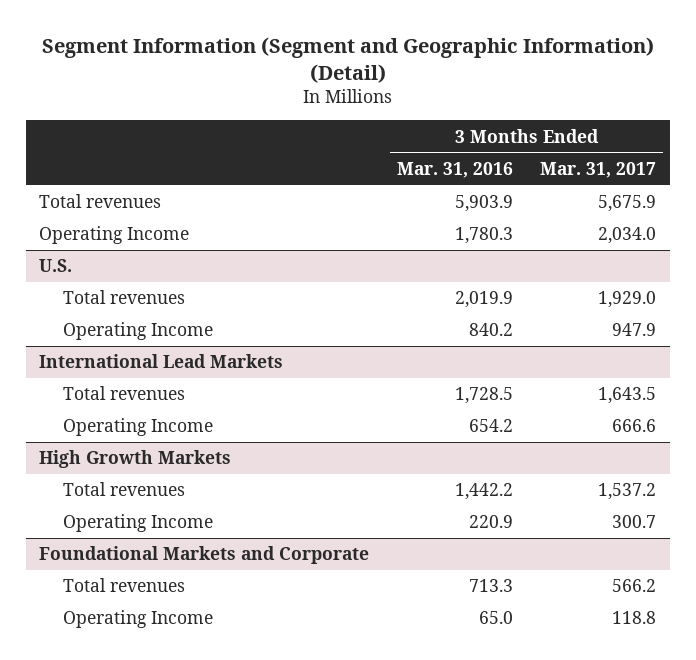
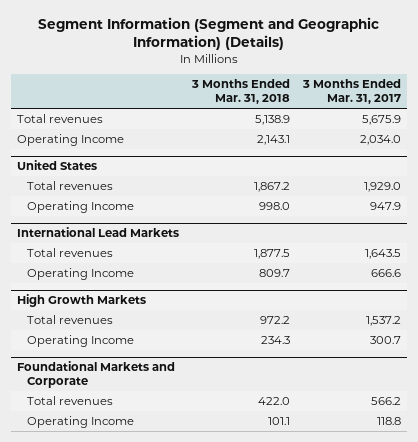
- Segment Information (Segment and Geographic Information) (Detail)
+ Segment Information (Segment and Geographic Information) (Details)
- | 3 Months Ended Mar. 31, 2016 | 3 Months Ended Mar. 31, 2017
+ | 3 Months Ended Mar. 31, 2018 | 3 Months Ended Mar. 31, 2017
- U.S.
+ United States

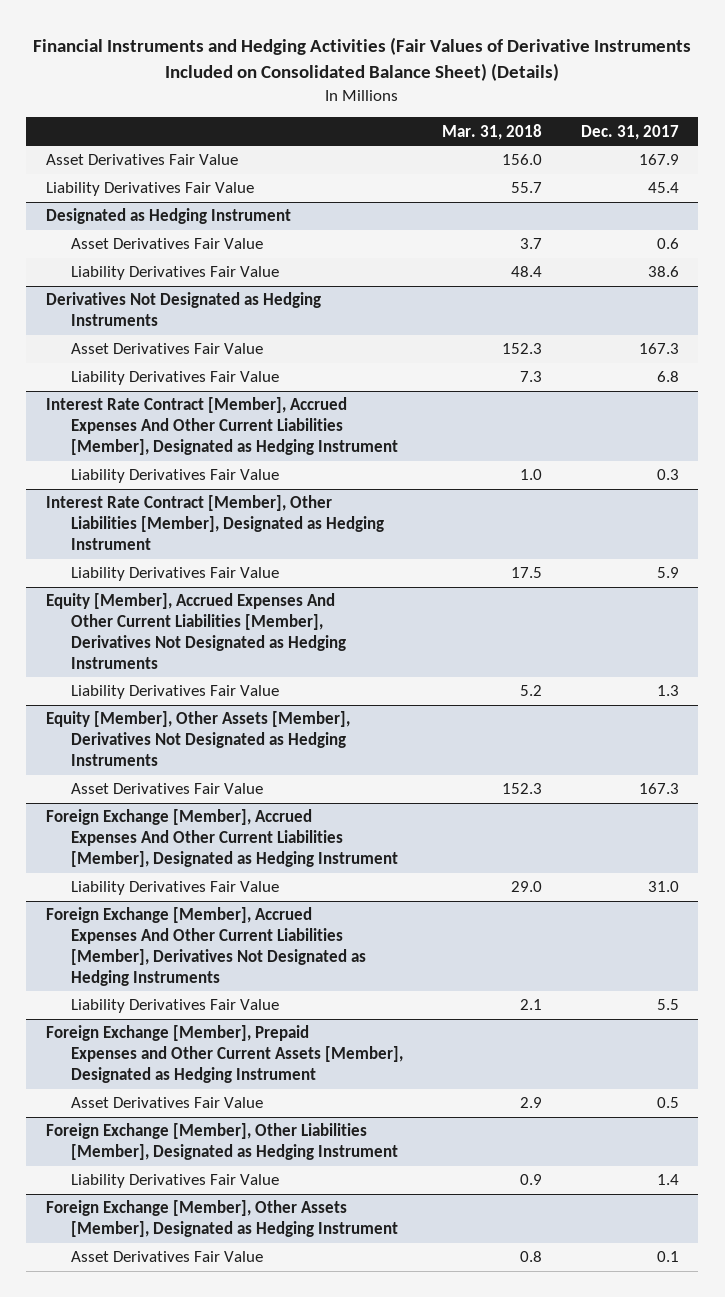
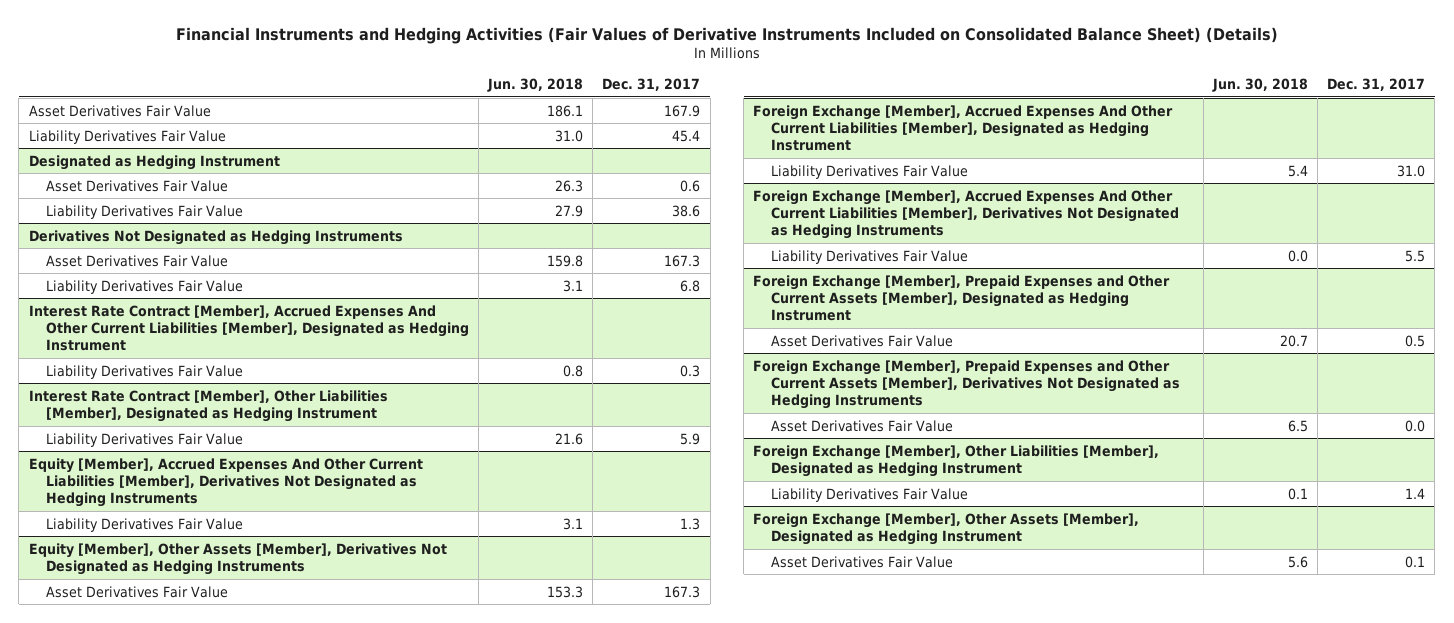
- | Mar. 31, 2018 | Dec. 31, 2017
+ | Jun. 30, 2018 | Dec. 31, 2017
+ Foreign Exchange [Member], Prepaid Expenses and Other Current Assets [Member], Derivatives Not Designated as Hedging Instruments
+ Asset Derivatives Fair Value | 6.5 | 0.0

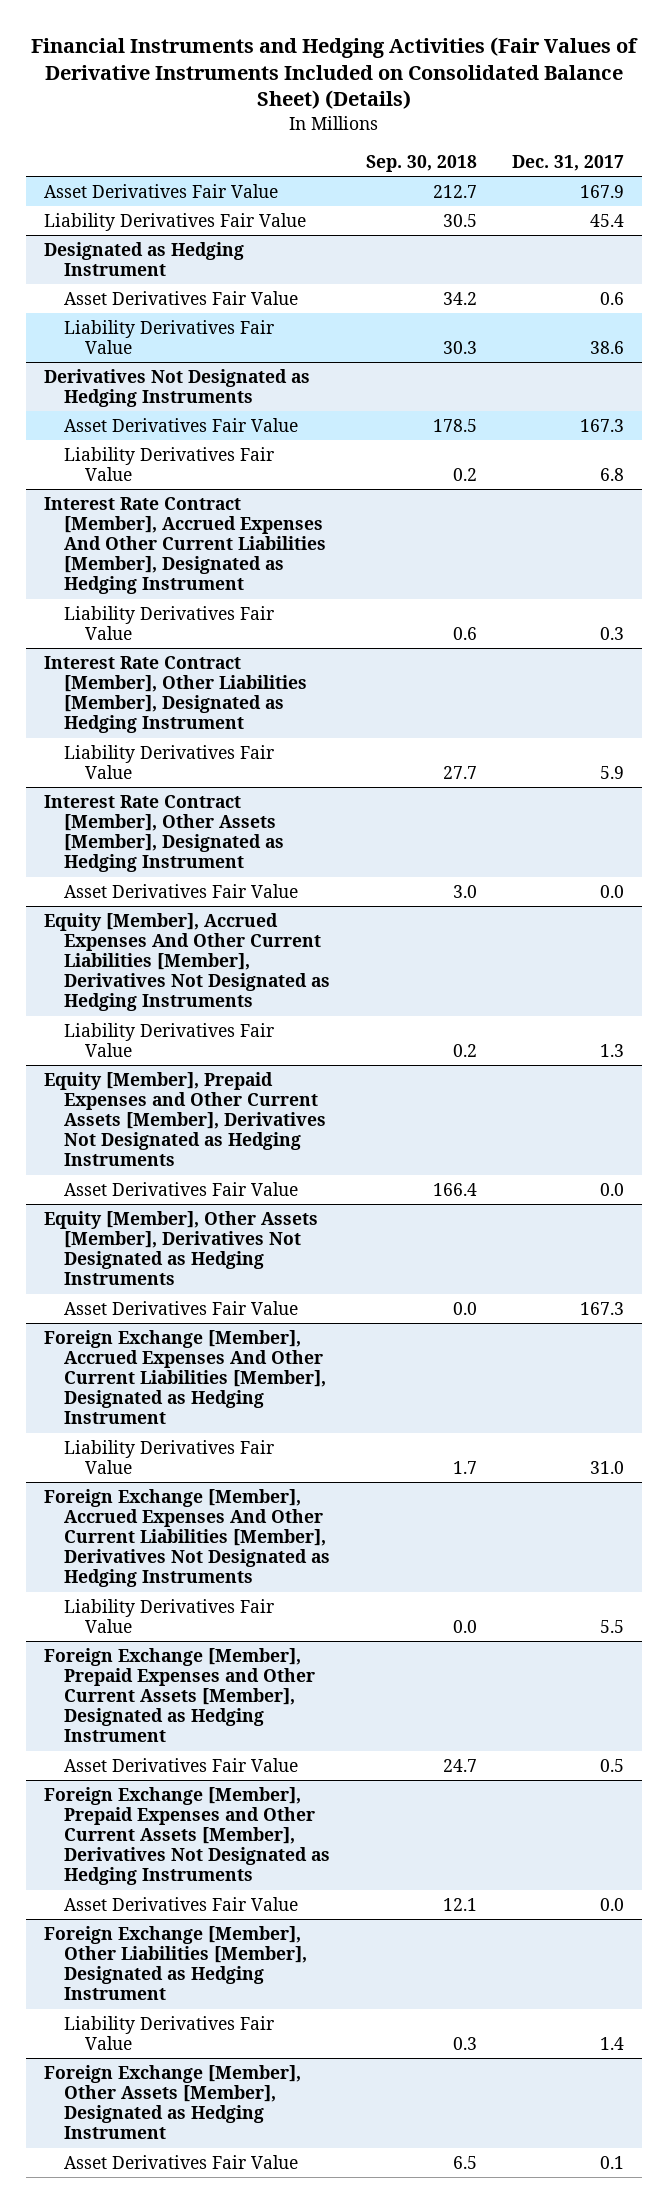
- | Jun. 30, 2018 | Dec. 31, 2017
+ | Sep. 30, 2018 | Dec. 31, 2017
+ Interest Rate Contract [Member], Other Assets [Member], Designated as Hedging Instrument
+ Asset Derivatives Fair Value | 3.0 | 0.0
+ Equity [Member], Prepaid Expenses and Other Current Assets [Member], Derivatives Not Designated as Hedging Instruments
+ Asset Derivatives Fair Value | 166.4 | 0.0

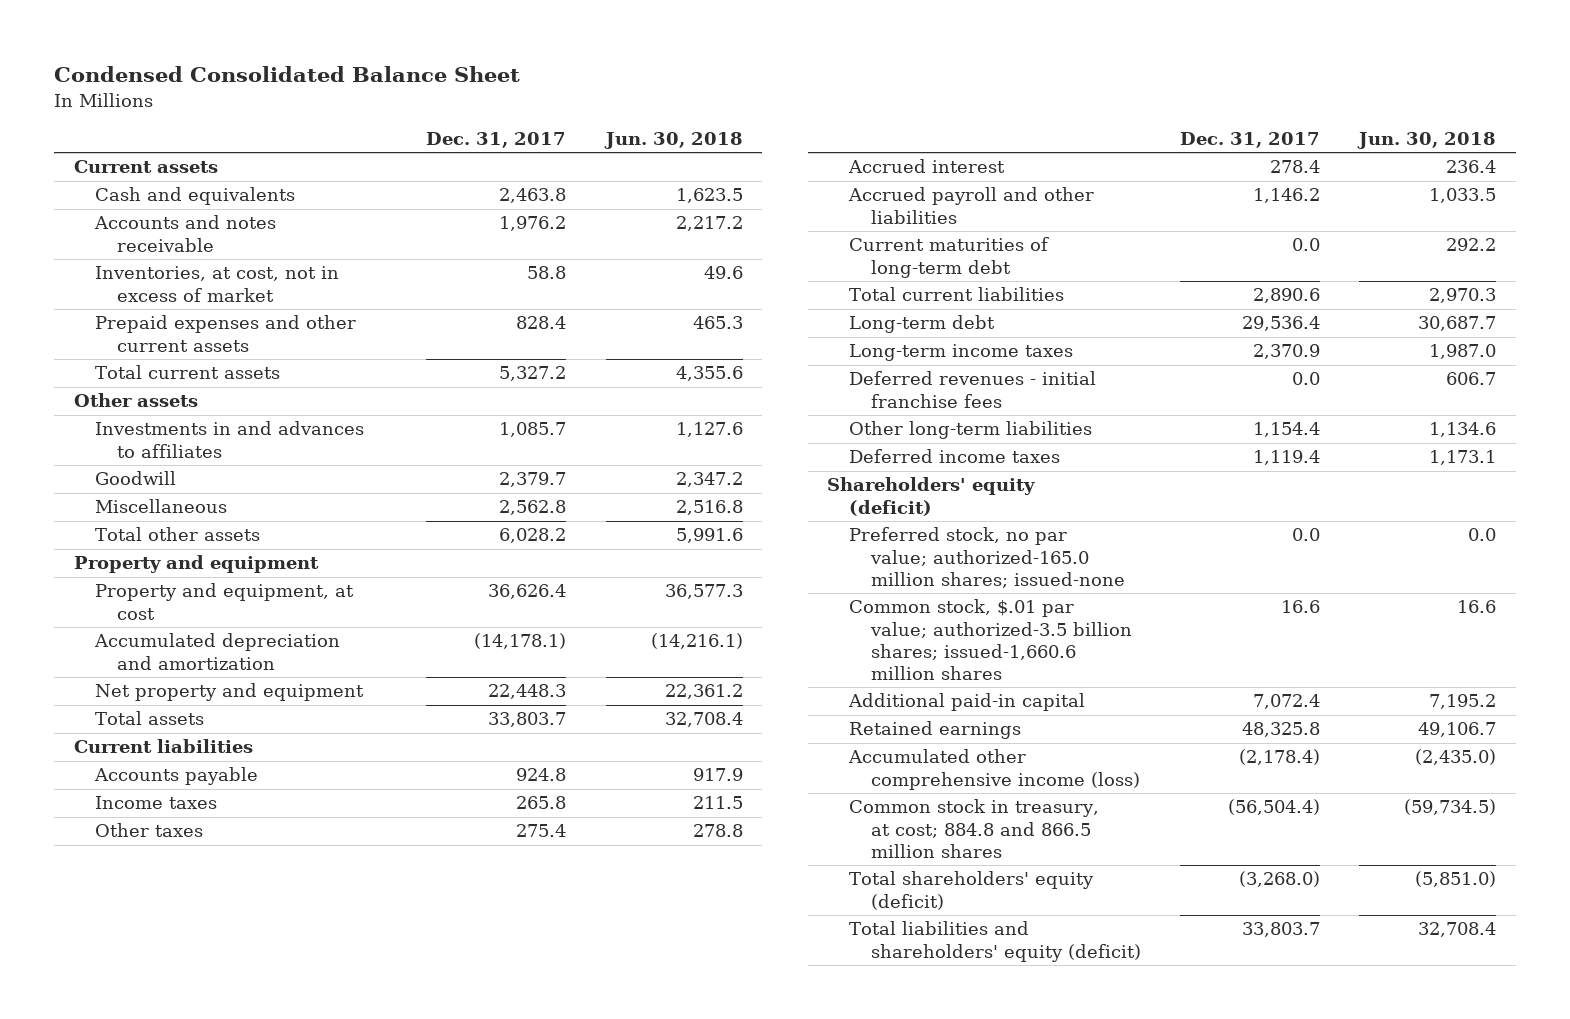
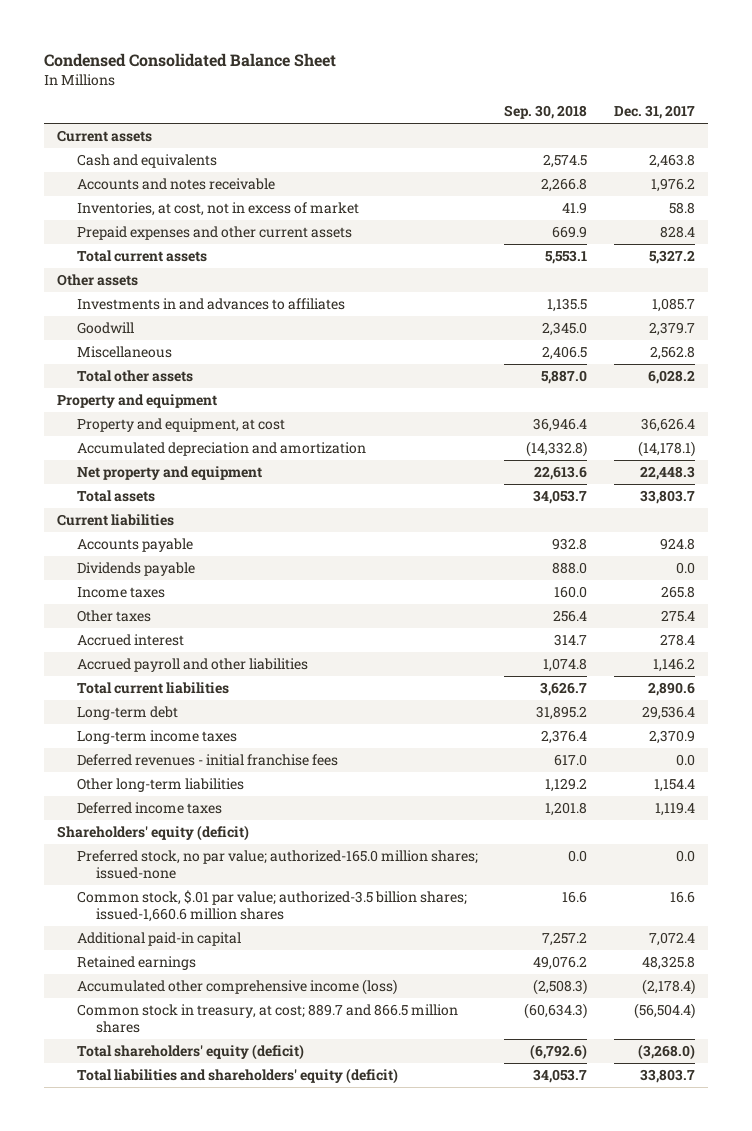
- | Dec. 31, 2017 | Jun. 30, 2018
+ | Sep. 30, 2018 | Dec. 31, 2017
+ Dividends payable | 888.0 | 0.0
- Current maturities of long-term debt | 0.0 | 292.2
- Common stock in treasury, at cost; 884.8 and 866.5 million shares | (56,504.4) | (59,734.5)
+ Common stock in treasury, at cost; 889.7 and 866.5 million shares | (60,634.3) | (56,504.4)

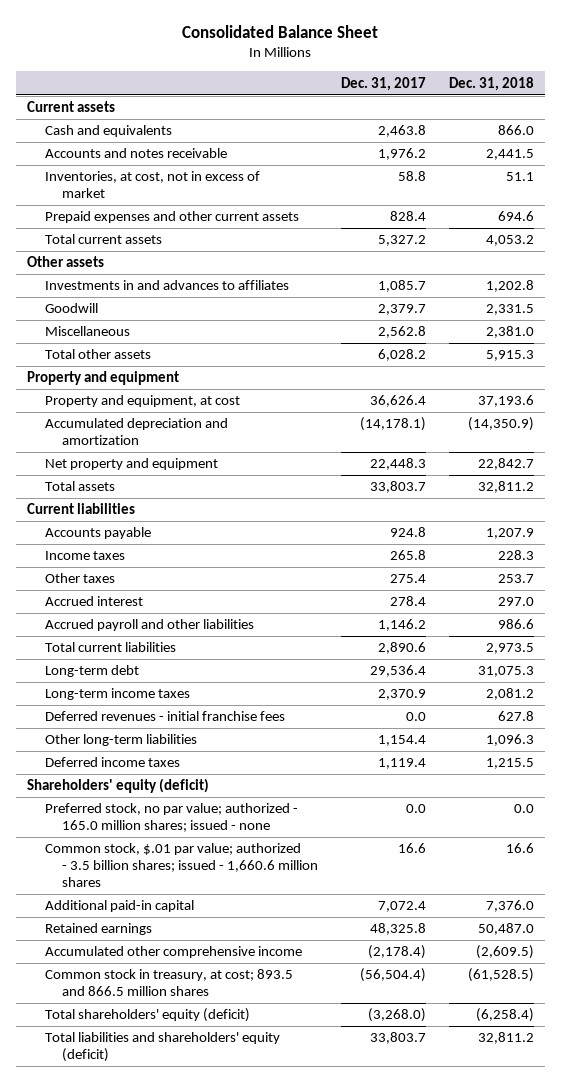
- Condensed Consolidated Balance Sheet
+ Consolidated Balance Sheet
- | Sep. 30, 2018 | Dec. 31, 2017
+ | Dec. 31, 2017 | Dec. 31, 2018
- Dividends payable | 888.0 | 0.0
- Preferred stock, no par value; authorized-165.0 million shares; issued-none | 0.0 | 0.0
- Common stock, $.01 par value; authorized-3.5 billion shares; issued-1,660.6 million shares | 16.6 | 16.6
+ Preferred stock, no par value; authorized - 165.0 million shares; issued - none | 0.0 | 0.0
+ Common stock, $.01 par value; authorized - 3.5 billion shares; issued - 1,660.6 million shares | 16.6 | 16.6
- Accumulated other comprehensive income (loss) | (2,508.3) | (2,178.4)
- Common stock in treasury, at cost; 889.7 and 866.5 million shares | (60,634.3) | (56,504.4)
+ Accumulated other comprehensive income | (2,178.4) | (2,609.5)
+ Common stock in treasury, at cost; 893.5 and 866.5 million shares | (56,504.4) | (61,528.5)

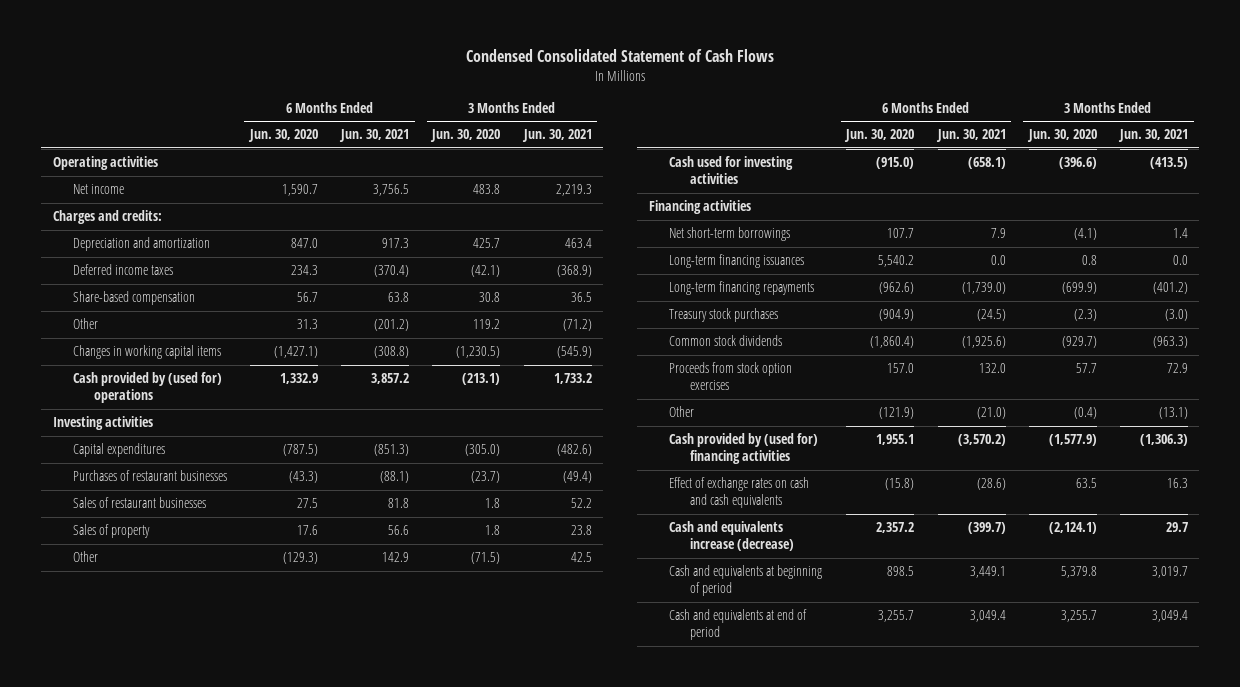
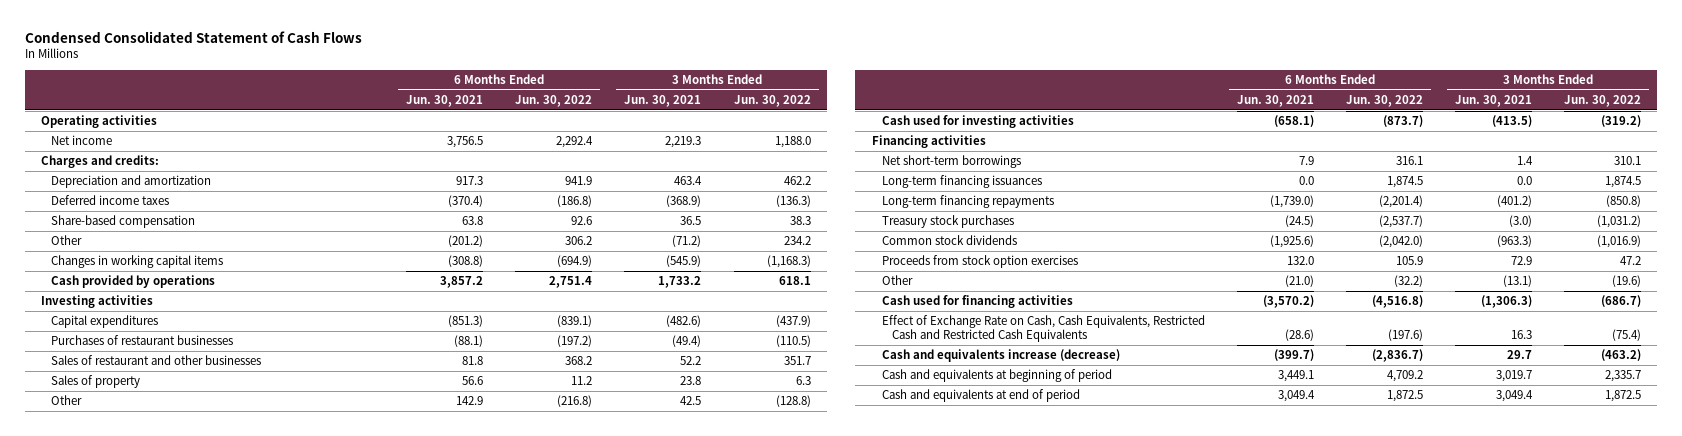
- | 6 Months Ended Jun. 30, 2020 | 6 Months Ended Jun. 30, 2021 | 3 Months Ended Jun. 30, 2020 | 3 Months Ended Jun. 30, 2021
+ | 6 Months Ended Jun. 30, 2021 | 6 Months Ended Jun. 30, 2022 | 3 Months Ended Jun. 30, 2021 | 3 Months Ended Jun. 30, 2022
- Cash provided by (used for) operations | 1,332.9 | 3,857.2 | (213.1) | 1,733.2
+ Cash provided by operations | 3,857.2 | 2,751.4 | 1,733.2 | 618.1
- Sales of restaurant businesses | 27.5 | 81.8 | 1.8 | 52.2
+ Sales of restaurant and other businesses | 81.8 | 368.2 | 52.2 | 351.7
- Cash provided by (used for) financing activities | 1,955.1 | (3,570.2) | (1,577.9) | (1,306.3)
- Effect of exchange rates on cash and cash equivalents | (15.8) | (28.6) | 63.5 | 16.3
+ Cash used for financing activities | (3,570.2) | (4,516.8) | (1,306.3) | (686.7)
+ Effect of Exchange Rate on Cash, Cash Equivalents, Restricted Cash and Restricted Cash Equivalents | (28.6) | (197.6) | 16.3 | (75.4)

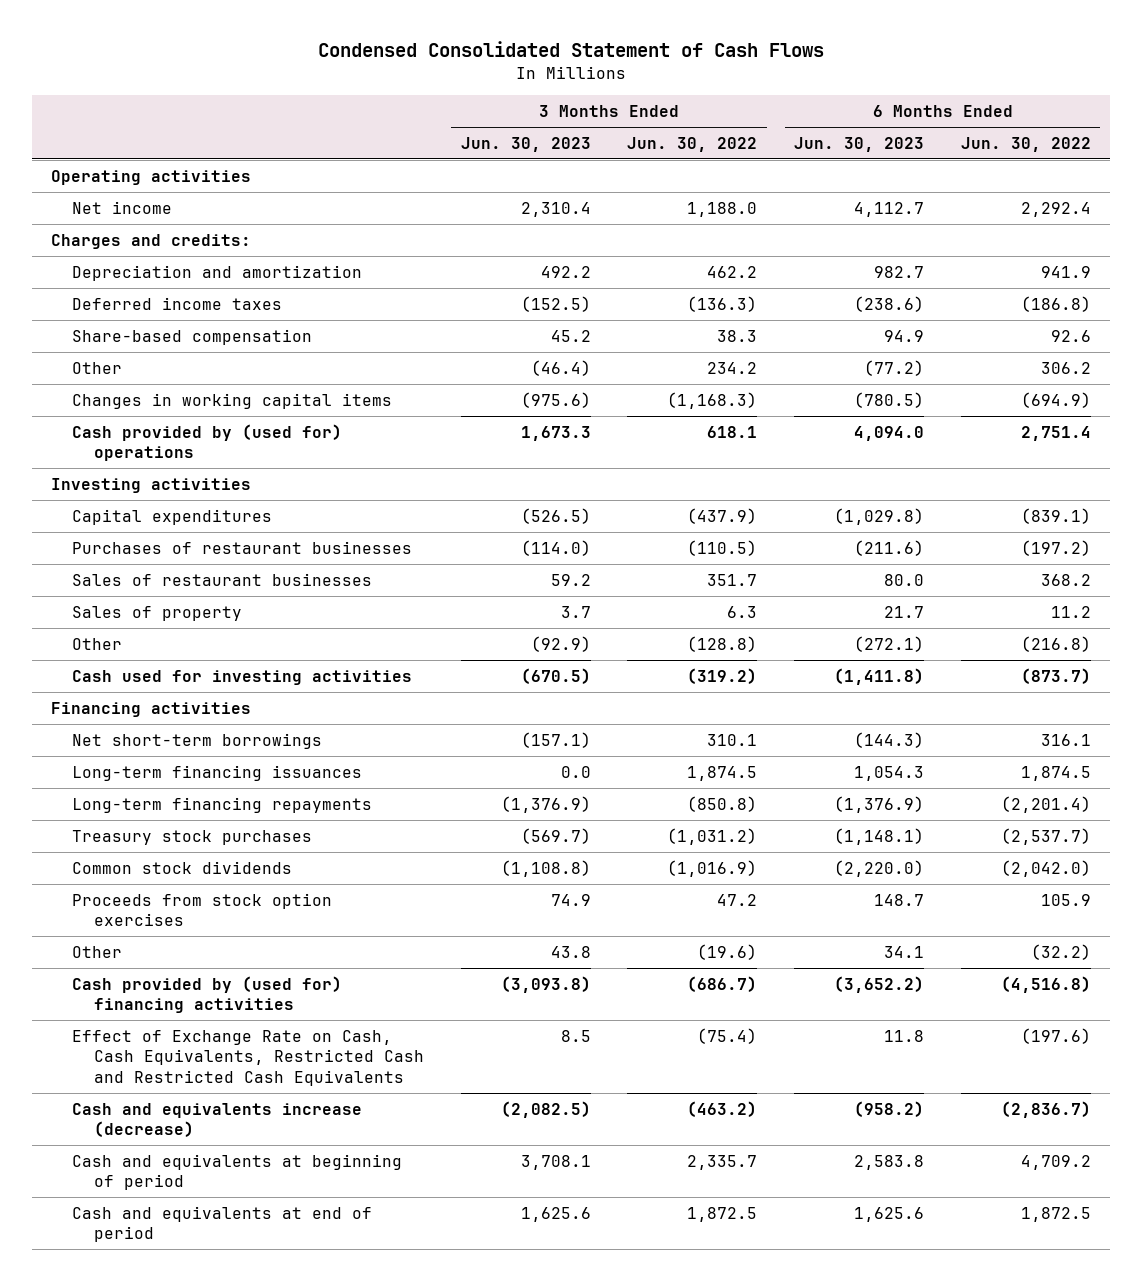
- | 6 Months Ended Jun. 30, 2021 | 6 Months Ended Jun. 30, 2022 | 3 Months Ended Jun. 30, 2021 | 3 Months Ended Jun. 30, 2022
+ | 3 Months Ended Jun. 30, 2023 | 3 Months Ended Jun. 30, 2022 | 6 Months Ended Jun. 30, 2023 | 6 Months Ended Jun. 30, 2022
- Cash provided by operations | 3,857.2 | 2,751.4 | 1,733.2 | 618.1
+ Cash provided by (used for) operations | 1,673.3 | 618.1 | 4,094.0 | 2,751.4
- Sales of restaurant and other businesses | 81.8 | 368.2 | 52.2 | 351.7
+ Sales of restaurant businesses | 59.2 | 351.7 | 80.0 | 368.2
- Cash used for financing activities | (3,570.2) | (4,516.8) | (1,306.3) | (686.7)
+ Cash provided by (used for) financing activities | (3,093.8) | (686.7) | (3,652.2) | (4,516.8)

